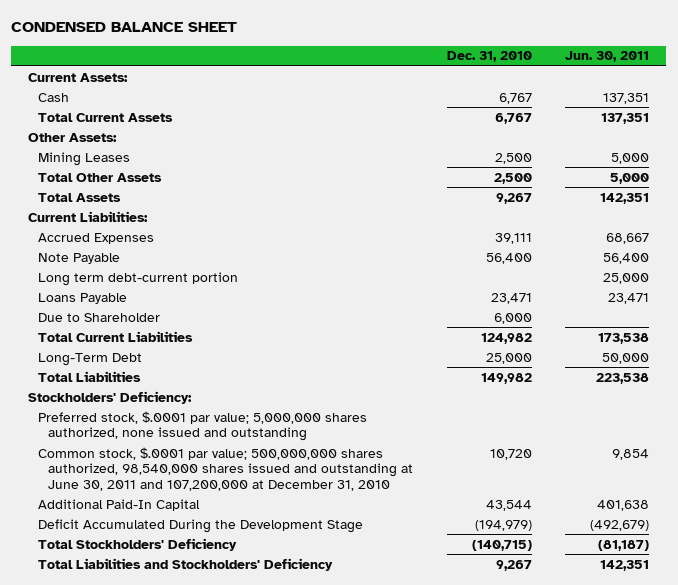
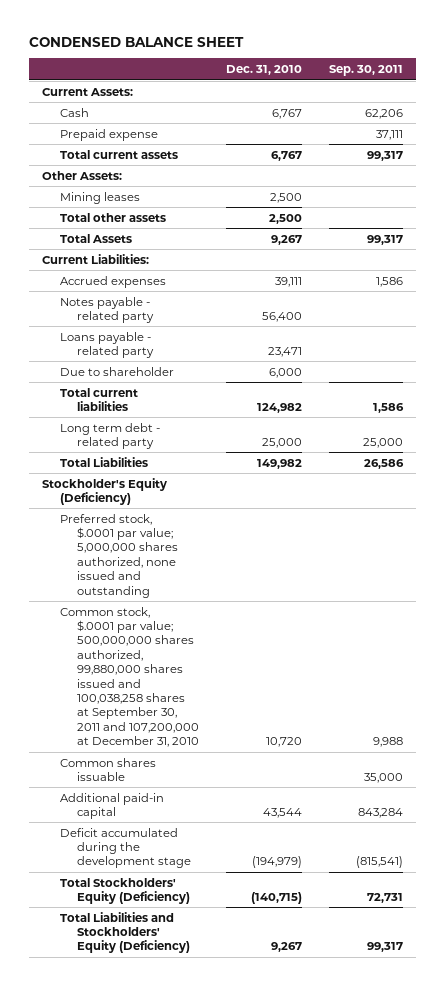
- | Dec. 31, 2010 | Jun. 30, 2011
+ | Dec. 31, 2010 | Sep. 30, 2011
- Total Current Assets | 6,767 | 137,351
+ Prepaid expense | | 37,111
+ Total current assets | 6,767 | 99,317
- Mining Leases | 2,500 | 5,000
- Total Other Assets | 2,500 | 5,000
+ Mining leases | 2,500 |
+ Total other assets | 2,500 |
- Accrued Expenses | 39,111 | 68,667
- Note Payable | 56,400 | 56,400
- Long term debt-current portion | | 25,000
- Loans Payable | 23,471 | 23,471
- Due to Shareholder | 6,000 |
- Total Current Liabilities | 124,982 | 173,538
- Long-Term Debt | 25,000 | 50,000
+ Accrued expenses | 39,111 | 1,586
+ Notes payable - related party | 56,400 |
+ Loans payable - related party | 23,471 |
+ Due to shareholder | 6,000 |
+ Total current liabilities | 124,982 | 1,586
+ Long term debt - related party | 25,000 | 25,000
- Stockholders' Deficiency:
+ Stockholder's Equity (Deficiency)
- Common stock, $.0001 par value; 500,000,000 shares authorized, 98,540,000 shares issued and outstanding at June 30, 2011 and 107,200,000 at December 31, 2010 | 10,720 | 9,854
- Additional Paid-In Capital | 43,544 | 401,638
- Deficit Accumulated During the Development Stage | (194,979) | (492,679)
- Total Stockholders' Deficiency | (140,715) | (81,187)
- Total Liabilities and Stockholders' Deficiency | 9,267 | 142,351
+ Common stock, $.0001 par value; 500,000,000 shares authorized, 99,880,000 shares issued and 100,038,258 shares at September 30, 2011 and 107,200,000 at December 31, 2010 | 10,720 | 9,988
+ Common shares issuable | | 35,000
+ Additional paid-in capital | 43,544 | 843,284
+ Deficit accumulated during the development stage | (194,979) | (815,541)
+ Total Stockholders' Equity (Deficiency) | (140,715) | 72,731
+ Total Liabilities and Stockholders' Equity (Deficiency) | 9,267 | 99,317

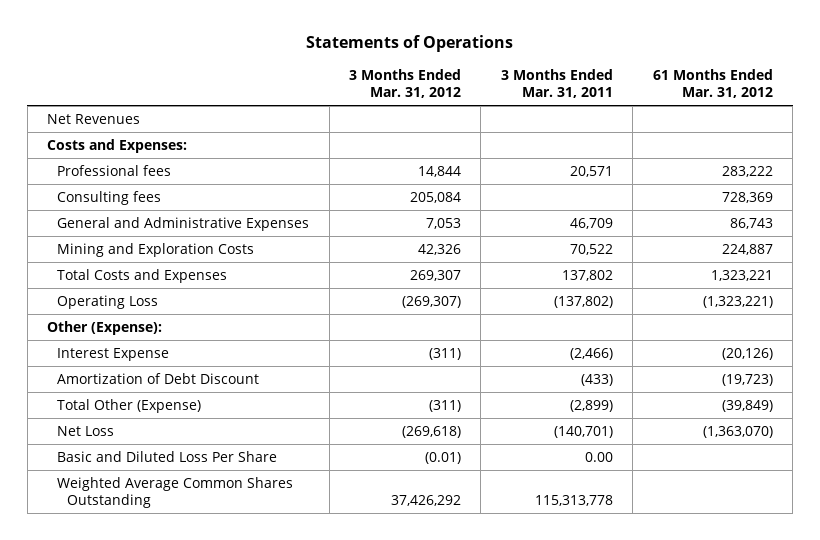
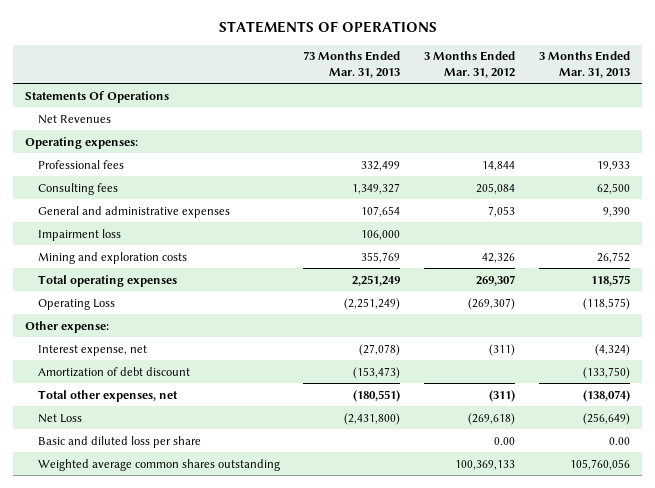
- Statements of Operations
+ STATEMENTS OF OPERATIONS
- | 3 Months Ended Mar. 31, 2012 | 3 Months Ended Mar. 31, 2011 | 61 Months Ended Mar. 31, 2012
+ | 73 Months Ended Mar. 31, 2013 | 3 Months Ended Mar. 31, 2012 | 3 Months Ended Mar. 31, 2013
+ Statements Of Operations
- Costs and Expenses:
+ Operating expenses:
- General and Administrative Expenses | 7,053 | 46,709 | 86,743
- Mining and Exploration Costs | 42,326 | 70,522 | 224,887
- Total Costs and Expenses | 269,307 | 137,802 | 1,323,221
+ General and administrative expenses | 107,654 | 7,053 | 9,390
+ Impairment loss | 106,000 | |
+ Mining and exploration costs | 355,769 | 42,326 | 26,752
+ Total operating expenses | 2,251,249 | 269,307 | 118,575
- Other (Expense):
- Interest Expense | (311) | (2,466) | (20,126)
- Amortization of Debt Discount | | (433) | (19,723)
- Total Other (Expense) | (311) | (2,899) | (39,849)
+ Other expense:
+ Interest expense, net | (27,078) | (311) | (4,324)
+ Amortization of debt discount | (153,473) | | (133,750)
+ Total other expenses, net | (180,551) | (311) | (138,074)
- Basic and Diluted Loss Per Share | (0.01) | 0.00 |
- Weighted Average Common Shares Outstanding | 37,426,292 | 115,313,778 |
+ Basic and diluted loss per share | | 0.00 | 0.00
+ Weighted average common shares outstanding | | 100,369,133 | 105,760,056

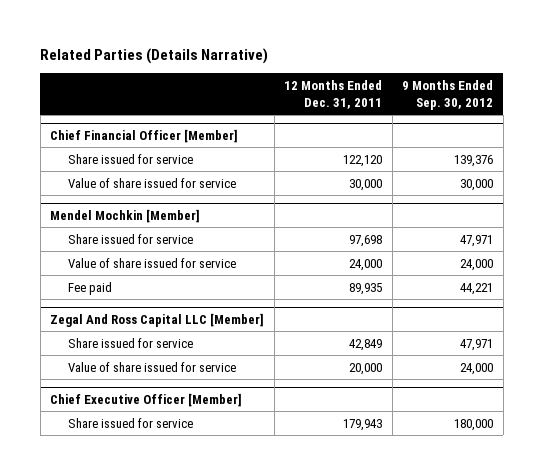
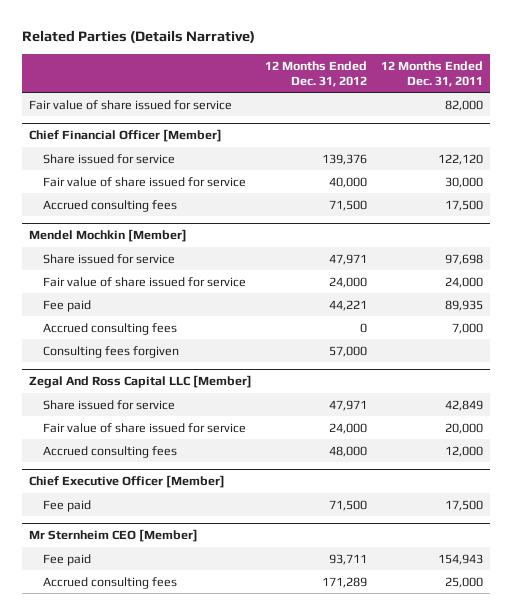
- | 12 Months Ended Dec. 31, 2011 | 9 Months Ended Sep. 30, 2012
+ | 12 Months Ended Dec. 31, 2012 | 12 Months Ended Dec. 31, 2011
+ Fair value of share issued for service | | 82,000
@ Chief Financial Officer [Member]
- Value of share issued for service | 30,000 | 30,000
+ Fair value of share issued for service | 40,000 | 30,000
+ Accrued consulting fees | 71,500 | 17,500
@ Mendel Mochkin [Member]
- Value of share issued for service | 24,000 | 24,000
+ Fair value of share issued for service | 24,000 | 24,000
+ Accrued consulting fees | 0 | 7,000
+ Consulting fees forgiven | 57,000 |
@ Zegal And Ross Capital LLC [Member]
- Value of share issued for service | 20,000 | 24,000
+ Fair value of share issued for service | 24,000 | 20,000
+ Accrued consulting fees | 48,000 | 12,000
@ Chief Executive Officer [Member]
- Share issued for service | 179,943 | 180,000
+ Fee paid | 71,500 | 17,500
+ Mr Sternheim CEO [Member]
+ Fee paid | 93,711 | 154,943
+ Accrued consulting fees | 171,289 | 25,000

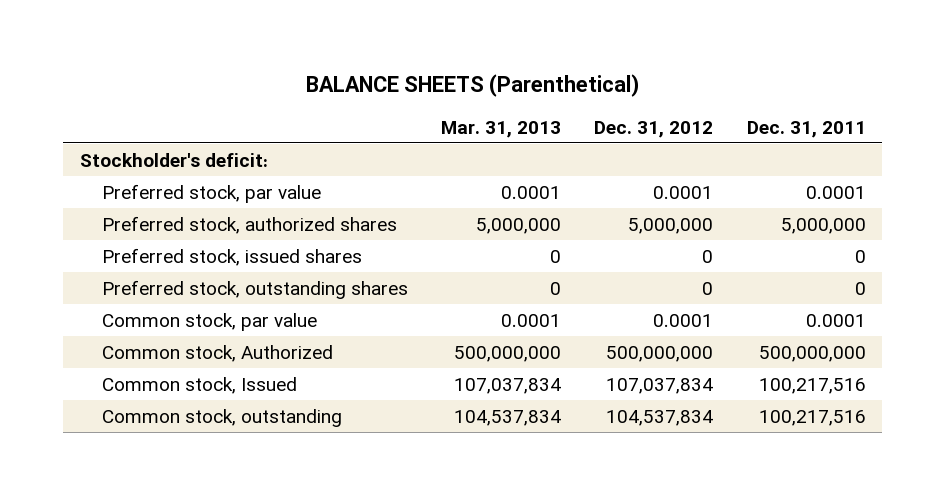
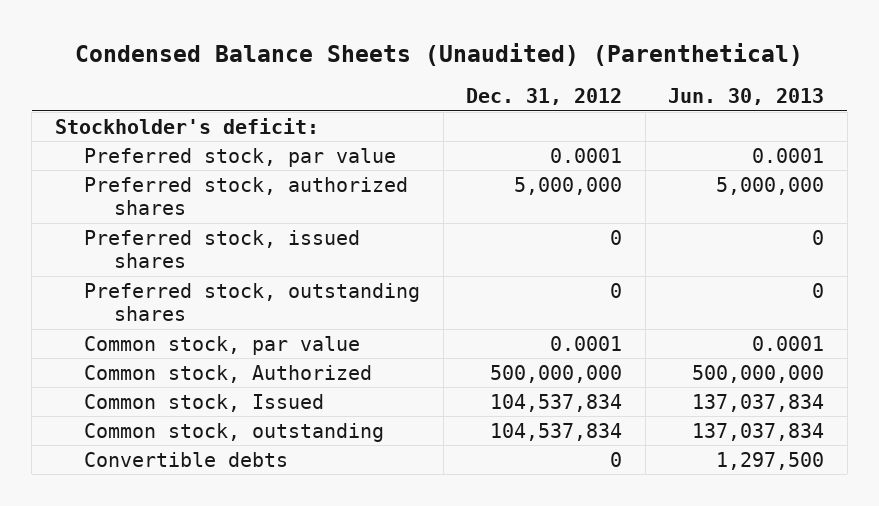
- BALANCE SHEETS (Parenthetical)
+ Condensed Balance Sheets (Unaudited) (Parenthetical)
- | Mar. 31, 2013 | Dec. 31, 2012 | Dec. 31, 2011
+ | Dec. 31, 2012 | Jun. 30, 2013
- Common stock, Issued | 107,037,834 | 107,037,834 | 100,217,516
+ Common stock, Issued | 104,537,834 | 137,037,834
+ Convertible debts | 0 | 1,297,500

